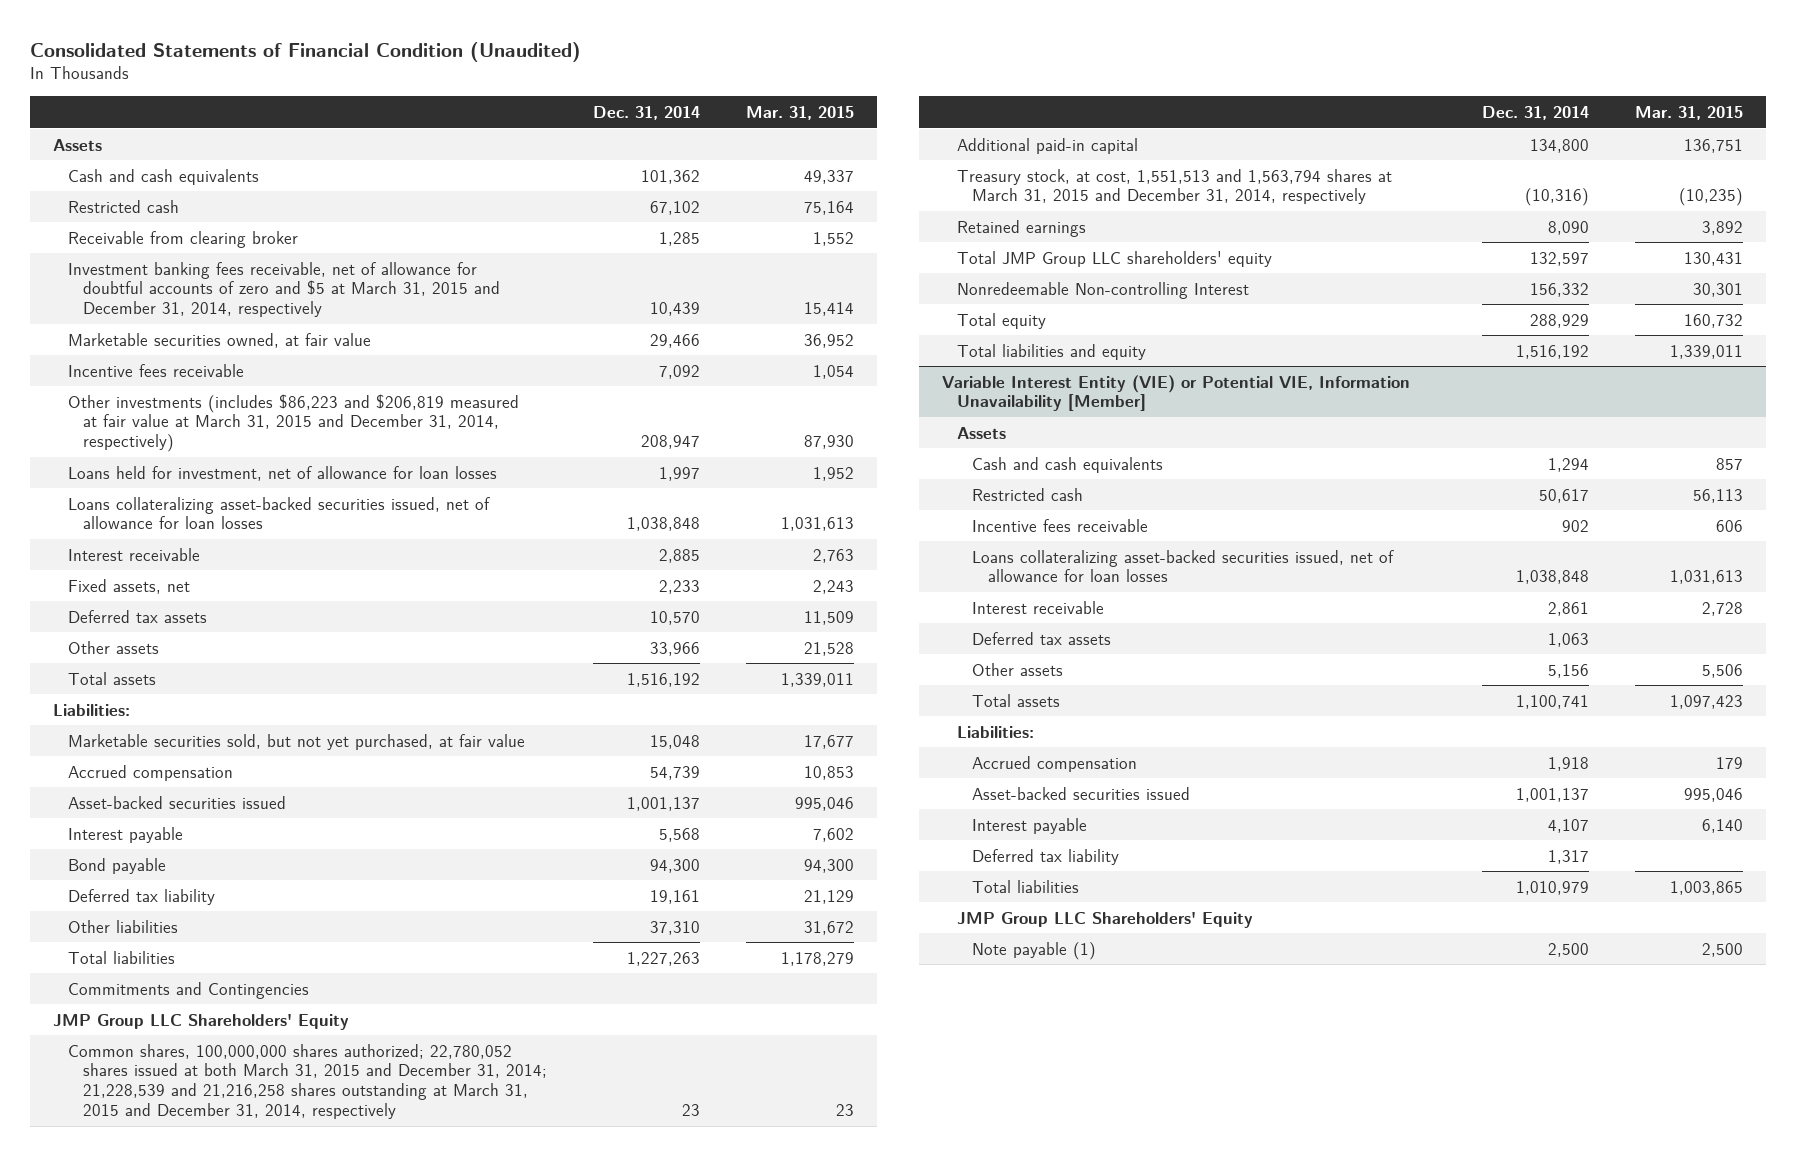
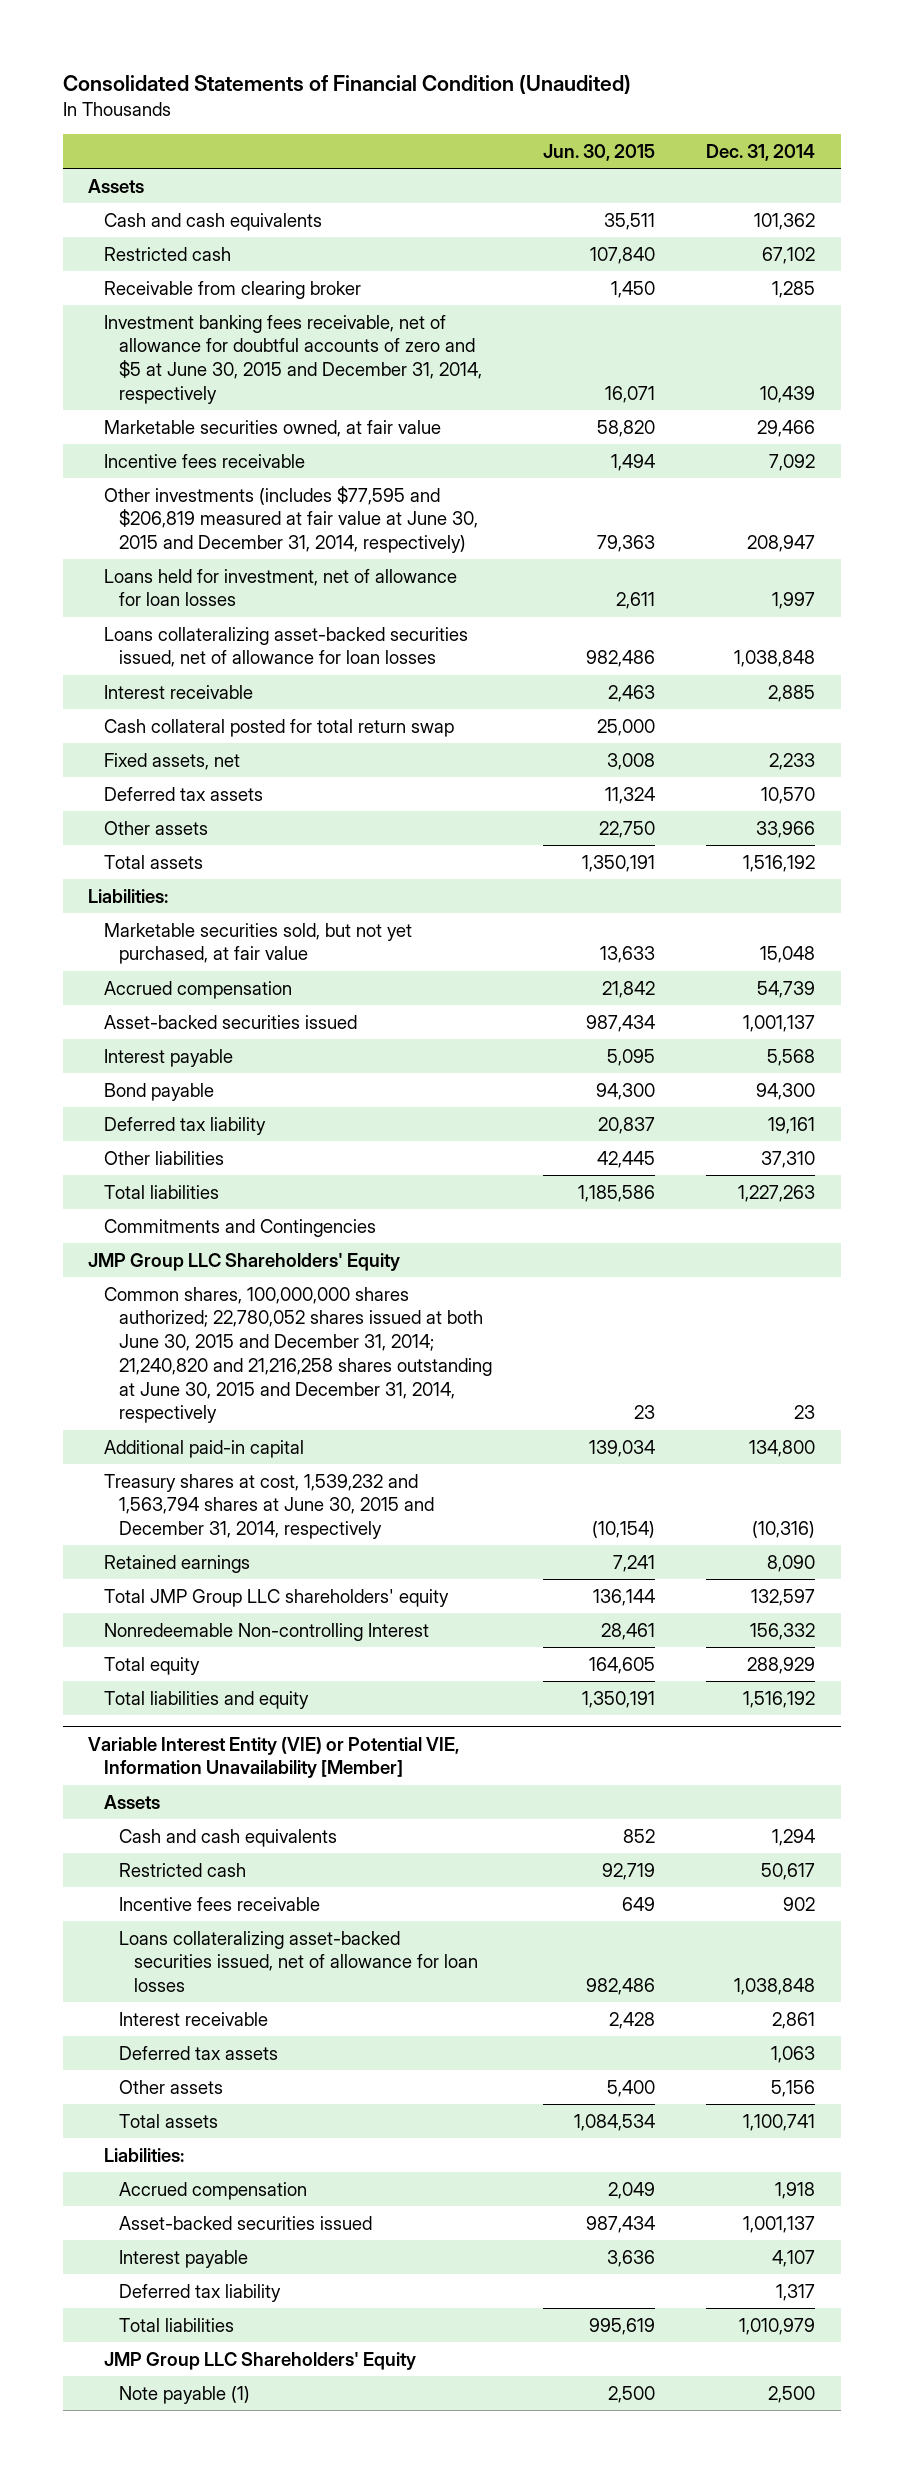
- | Dec. 31, 2014 | Mar. 31, 2015
+ | Jun. 30, 2015 | Dec. 31, 2014
- Investment banking fees receivable, net of allowance for doubtful accounts of zero and $5 at March 31, 2015 and December 31, 2014, respectively | 10,439 | 15,414
+ Investment banking fees receivable, net of allowance for doubtful accounts of zero and $5 at June 30, 2015 and December 31, 2014, respectively | 16,071 | 10,439
- Other investments (includes $86,223 and $206,819 measured at fair value at March 31, 2015 and December 31, 2014, respectively) | 208,947 | 87,930
+ Other investments (includes $77,595 and $206,819 measured at fair value at June 30, 2015 and December 31, 2014, respectively) | 79,363 | 208,947
+ Cash collateral posted for total return swap | 25,000 |
- Common shares, 100,000,000 shares authorized; 22,780,052 shares issued at both March 31, 2015 and December 31, 2014; 21,228,539 and 21,216,258 shares outstanding at March 31, 2015 and December 31, 2014, respectively | 23 | 23
+ Common shares, 100,000,000 shares authorized; 22,780,052 shares issued at both June 30, 2015 and December 31, 2014; 21,240,820 and 21,216,258 shares outstanding at June 30, 2015 and December 31, 2014, respectively | 23 | 23
- Treasury stock, at cost, 1,551,513 and 1,563,794 shares at March 31, 2015 and December 31, 2014, respectively | (10,316) | (10,235)
+ Treasury shares at cost, 1,539,232 and 1,563,794 shares at June 30, 2015 and December 31, 2014, respectively | (10,154) | (10,316)

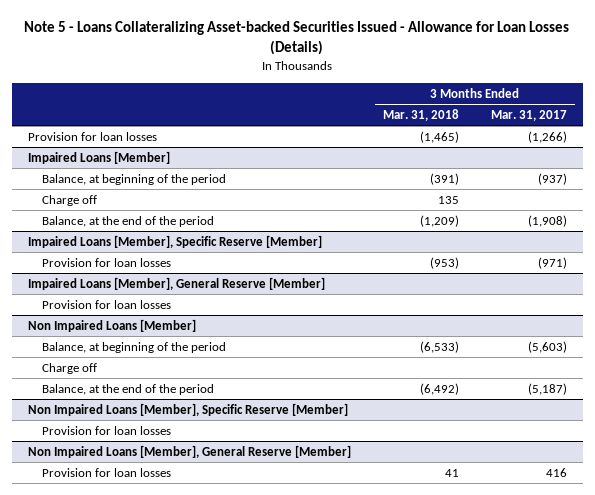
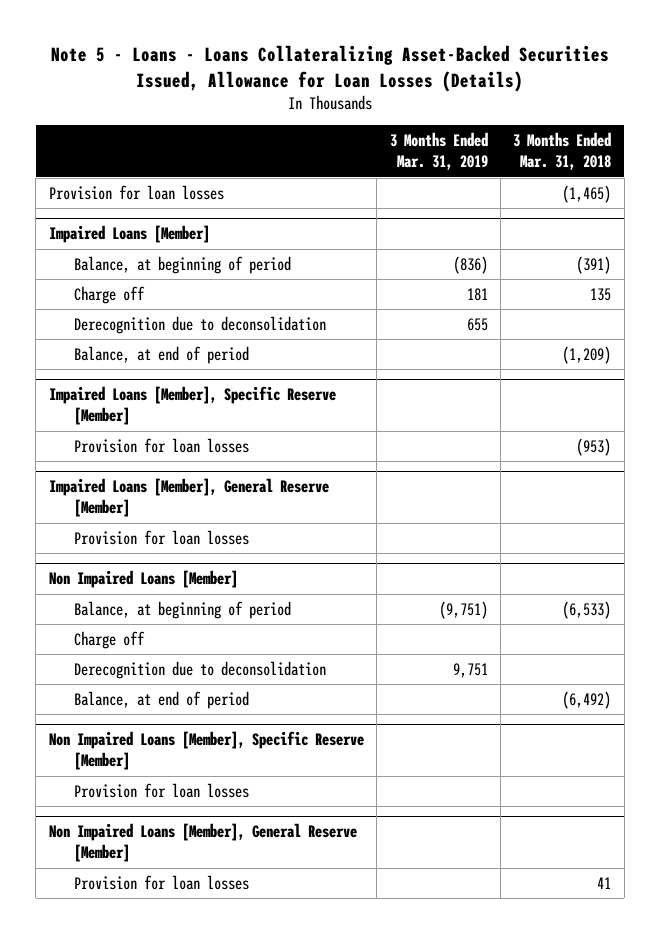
- Note 5 - Loans Collateralizing Asset-backed Securities Issued - Allowance for Loan Losses (Details)
+ Note 5 - Loans - Loans Collateralizing Asset-Backed Securities Issued, Allowance for Loan Losses (Details)
- | 3 Months Ended Mar. 31, 2018 | 3 Months Ended Mar. 31, 2017
+ | 3 Months Ended Mar. 31, 2019 | 3 Months Ended Mar. 31, 2018
@ Impaired Loans [Member]
- Balance, at beginning of the period | (391) | (937)
+ Balance, at beginning of period | (836) | (391)
- Balance, at the end of the period | (1,209) | (1,908)
+ Derecognition due to deconsolidation | 655 |
+ Balance, at end of period | | (1,209)
@ Non Impaired Loans [Member]
- Balance, at beginning of the period | (6,533) | (5,603)
+ Balance, at beginning of period | (9,751) | (6,533)
- Balance, at the end of the period | (6,492) | (5,187)
+ Derecognition due to deconsolidation | 9,751 |
+ Balance, at end of period | | (6,492)

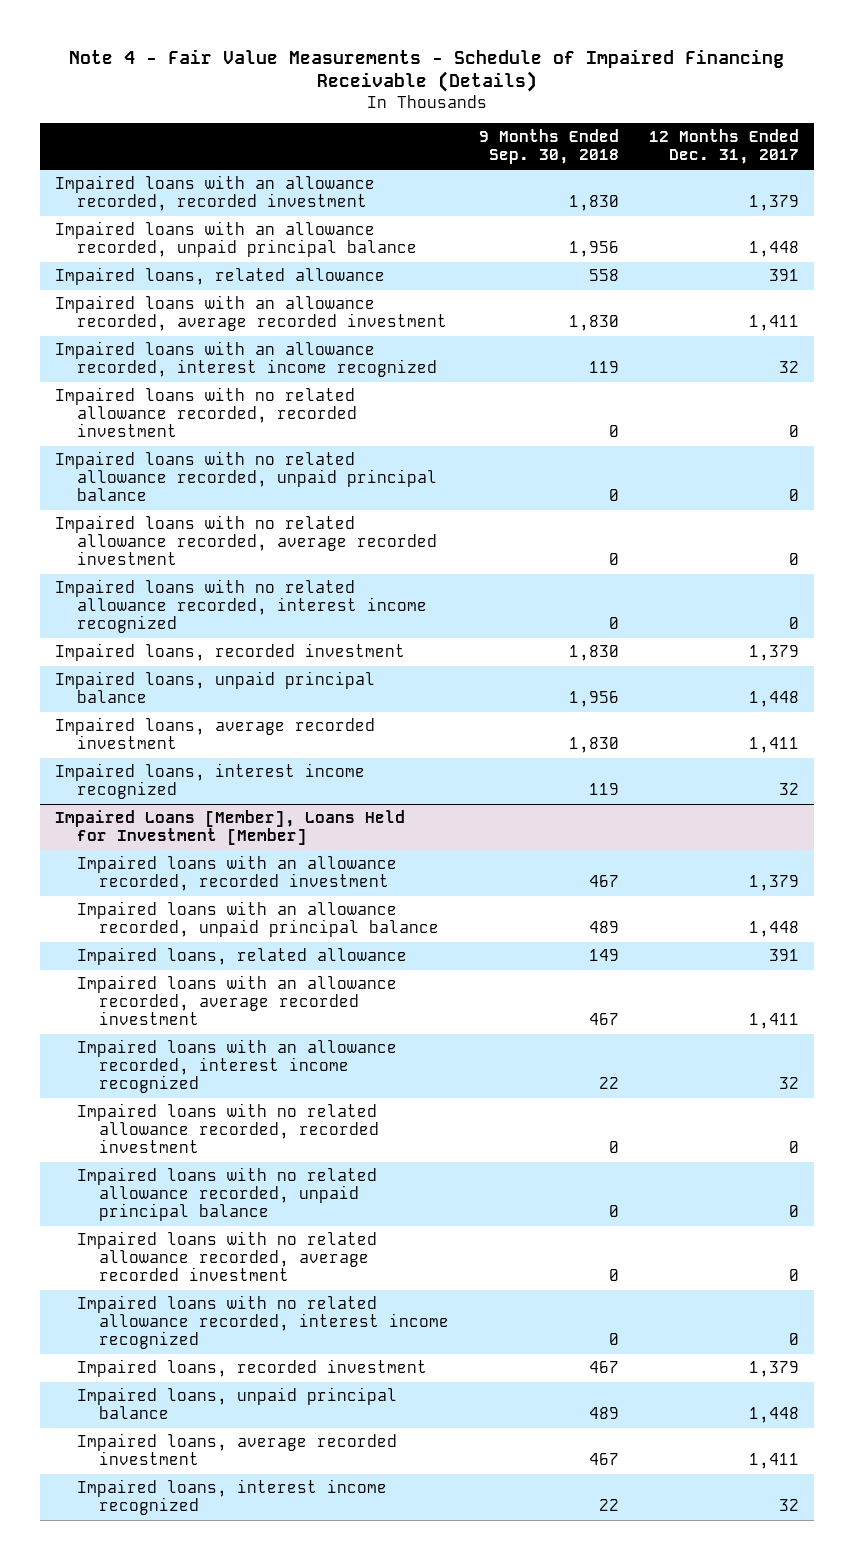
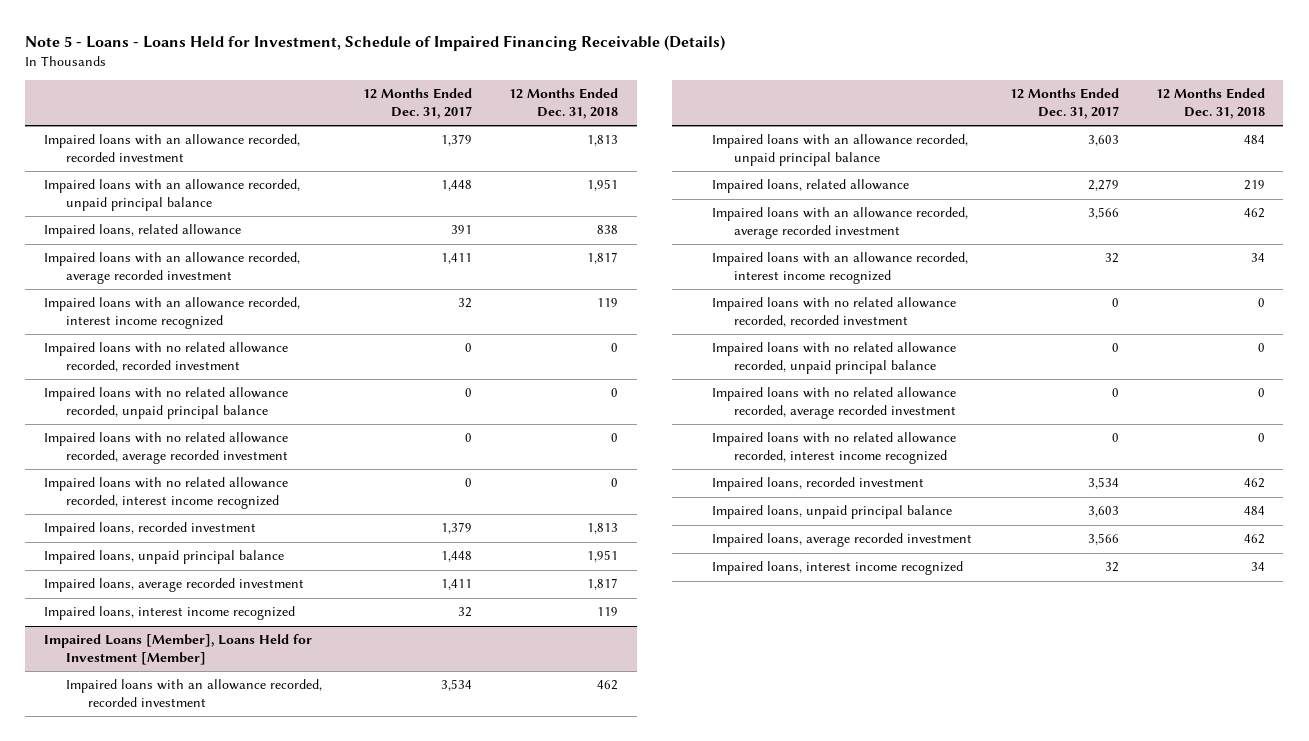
- Note 4 - Fair Value Measurements - Schedule of Impaired Financing Receivable (Details)
+ Note 5 - Loans - Loans Held for Investment, Schedule of Impaired Financing Receivable (Details)
- | 9 Months Ended Sep. 30, 2018 | 12 Months Ended Dec. 31, 2017
+ | 12 Months Ended Dec. 31, 2017 | 12 Months Ended Dec. 31, 2018
@ Impaired Loans [Member], Loans Held for Investment [Member]
- Impaired loans with an allowance recorded, recorded investment | 467 | 1,379
- Impaired loans with an allowance recorded, unpaid principal balance | 489 | 1,448
- Impaired loans, related allowance | 149 | 391
- Impaired loans with an allowance recorded, average recorded investment | 467 | 1,411
+ Impaired loans with an allowance recorded, recorded investment | 3,534 | 462
+ Impaired loans with an allowance recorded, unpaid principal balance | 3,603 | 484
+ Impaired loans, related allowance | 2,279 | 219
+ Impaired loans with an allowance recorded, average recorded investment | 3,566 | 462
- Impaired loans, recorded investment | 467 | 1,379
- Impaired loans, unpaid principal balance | 489 | 1,448
- Impaired loans, average recorded investment | 467 | 1,411
+ Impaired loans, recorded investment | 3,534 | 462
+ Impaired loans, unpaid principal balance | 3,603 | 484
+ Impaired loans, average recorded investment | 3,566 | 462

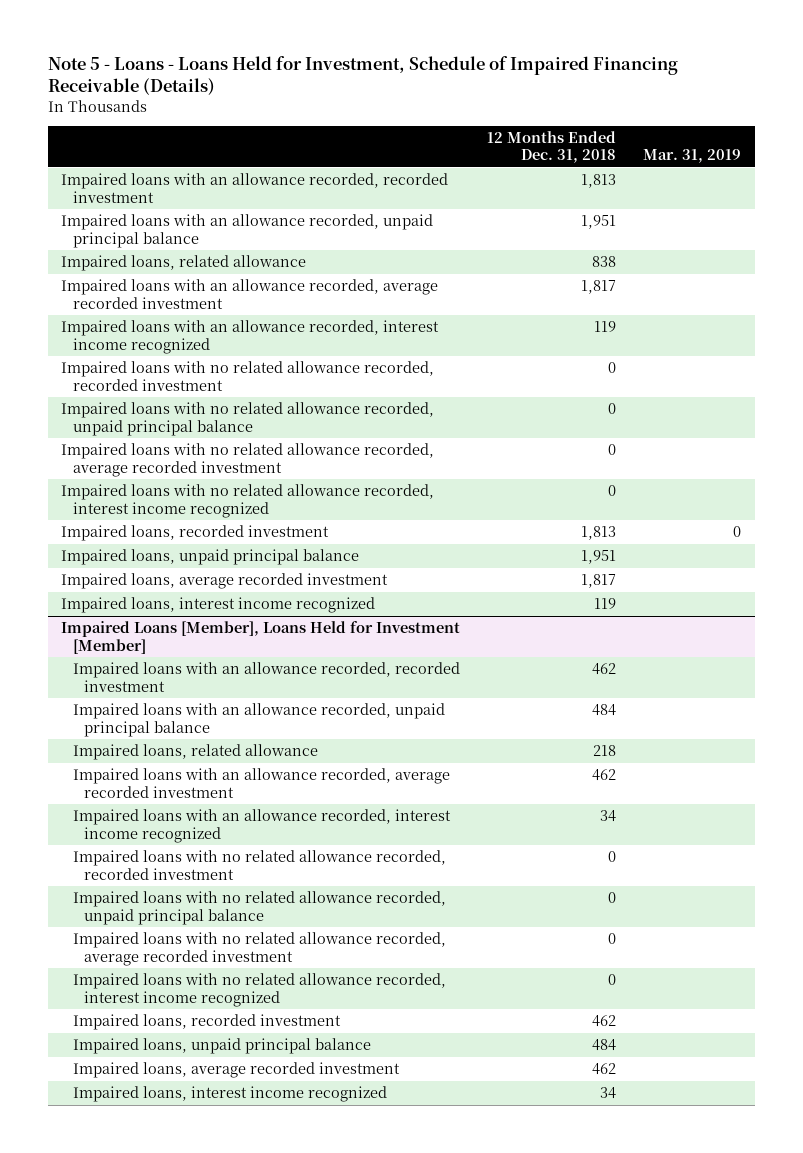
- | 12 Months Ended Dec. 31, 2017 | 12 Months Ended Dec. 31, 2018
+ | 12 Months Ended Dec. 31, 2018 | Mar. 31, 2019
@ Impaired Loans [Member], Loans Held for Investment [Member]
- Impaired loans, related allowance | 2,279 | 219
+ Impaired loans, related allowance | 218 |

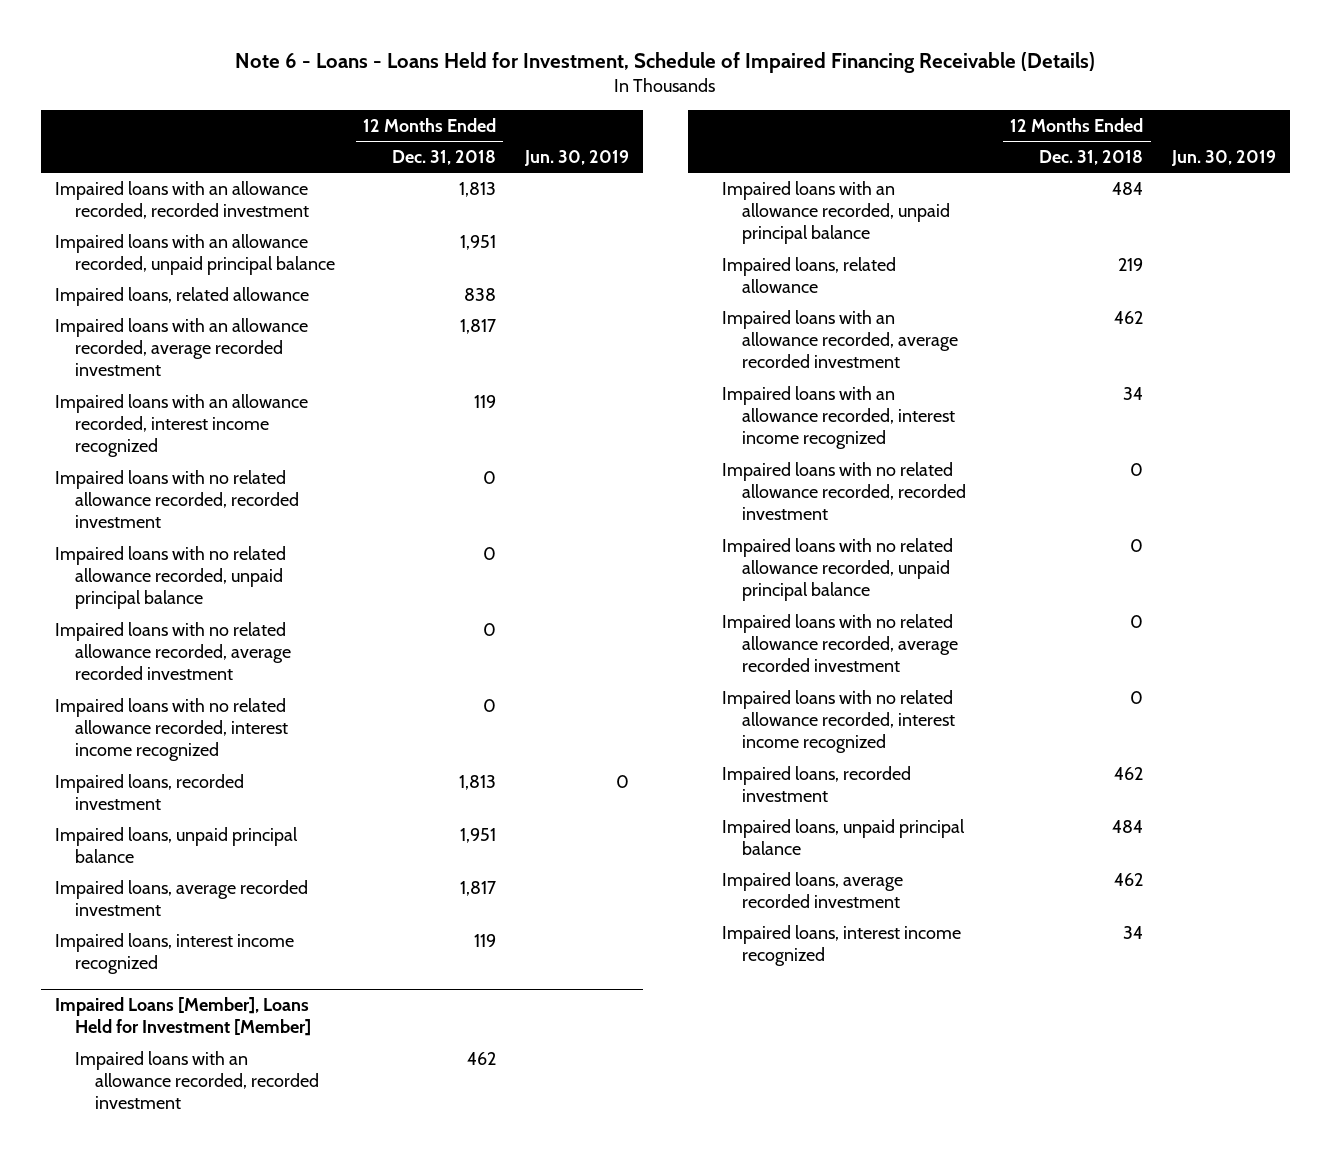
- Note 5 - Loans - Loans Held for Investment, Schedule of Impaired Financing Receivable (Details)
+ Note 6 - Loans - Loans Held for Investment, Schedule of Impaired Financing Receivable (Details)
- | 12 Months Ended Dec. 31, 2018 | Mar. 31, 2019
+ | 12 Months Ended Dec. 31, 2018 | Jun. 30, 2019
@ Impaired Loans [Member], Loans Held for Investment [Member]
- Impaired loans, related allowance | 218 |
+ Impaired loans, related allowance | 219 |

